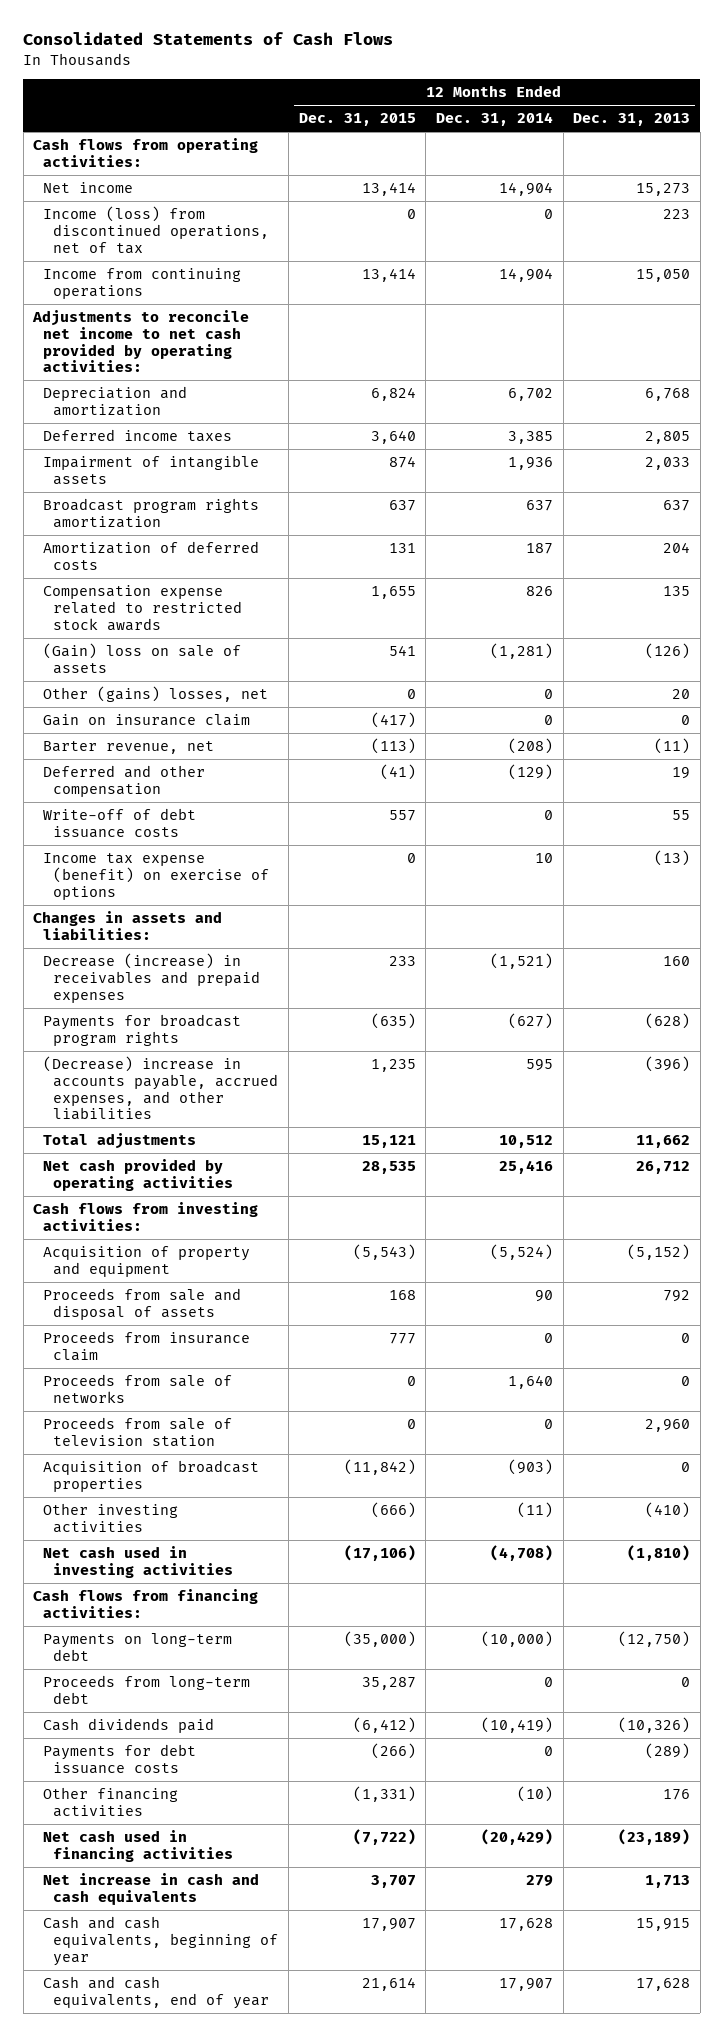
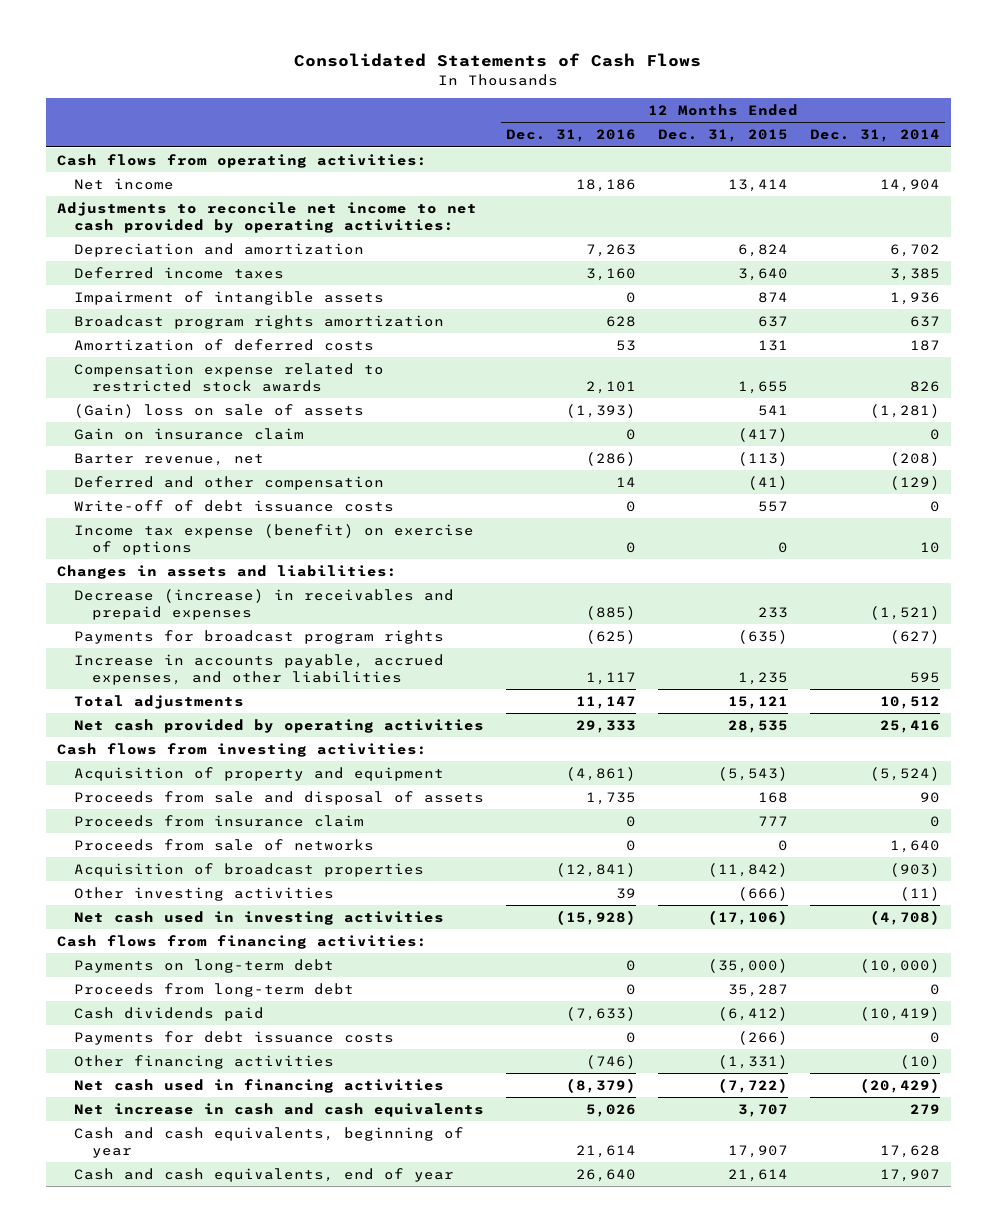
- | 12 Months Ended Dec. 31, 2015 | 12 Months Ended Dec. 31, 2014 | 12 Months Ended Dec. 31, 2013
+ | 12 Months Ended Dec. 31, 2016 | 12 Months Ended Dec. 31, 2015 | 12 Months Ended Dec. 31, 2014
- Income (loss) from discontinued operations, net of tax | 0 | 0 | 223
- Income from continuing operations | 13,414 | 14,904 | 15,050
- Other (gains) losses, net | 0 | 0 | 20
- (Decrease) increase in accounts payable, accrued expenses, and other liabilities | 1,235 | 595 | (396)
+ Increase in accounts payable, accrued expenses, and other liabilities | 1,117 | 1,235 | 595
- Proceeds from sale of television station | 0 | 0 | 2,960

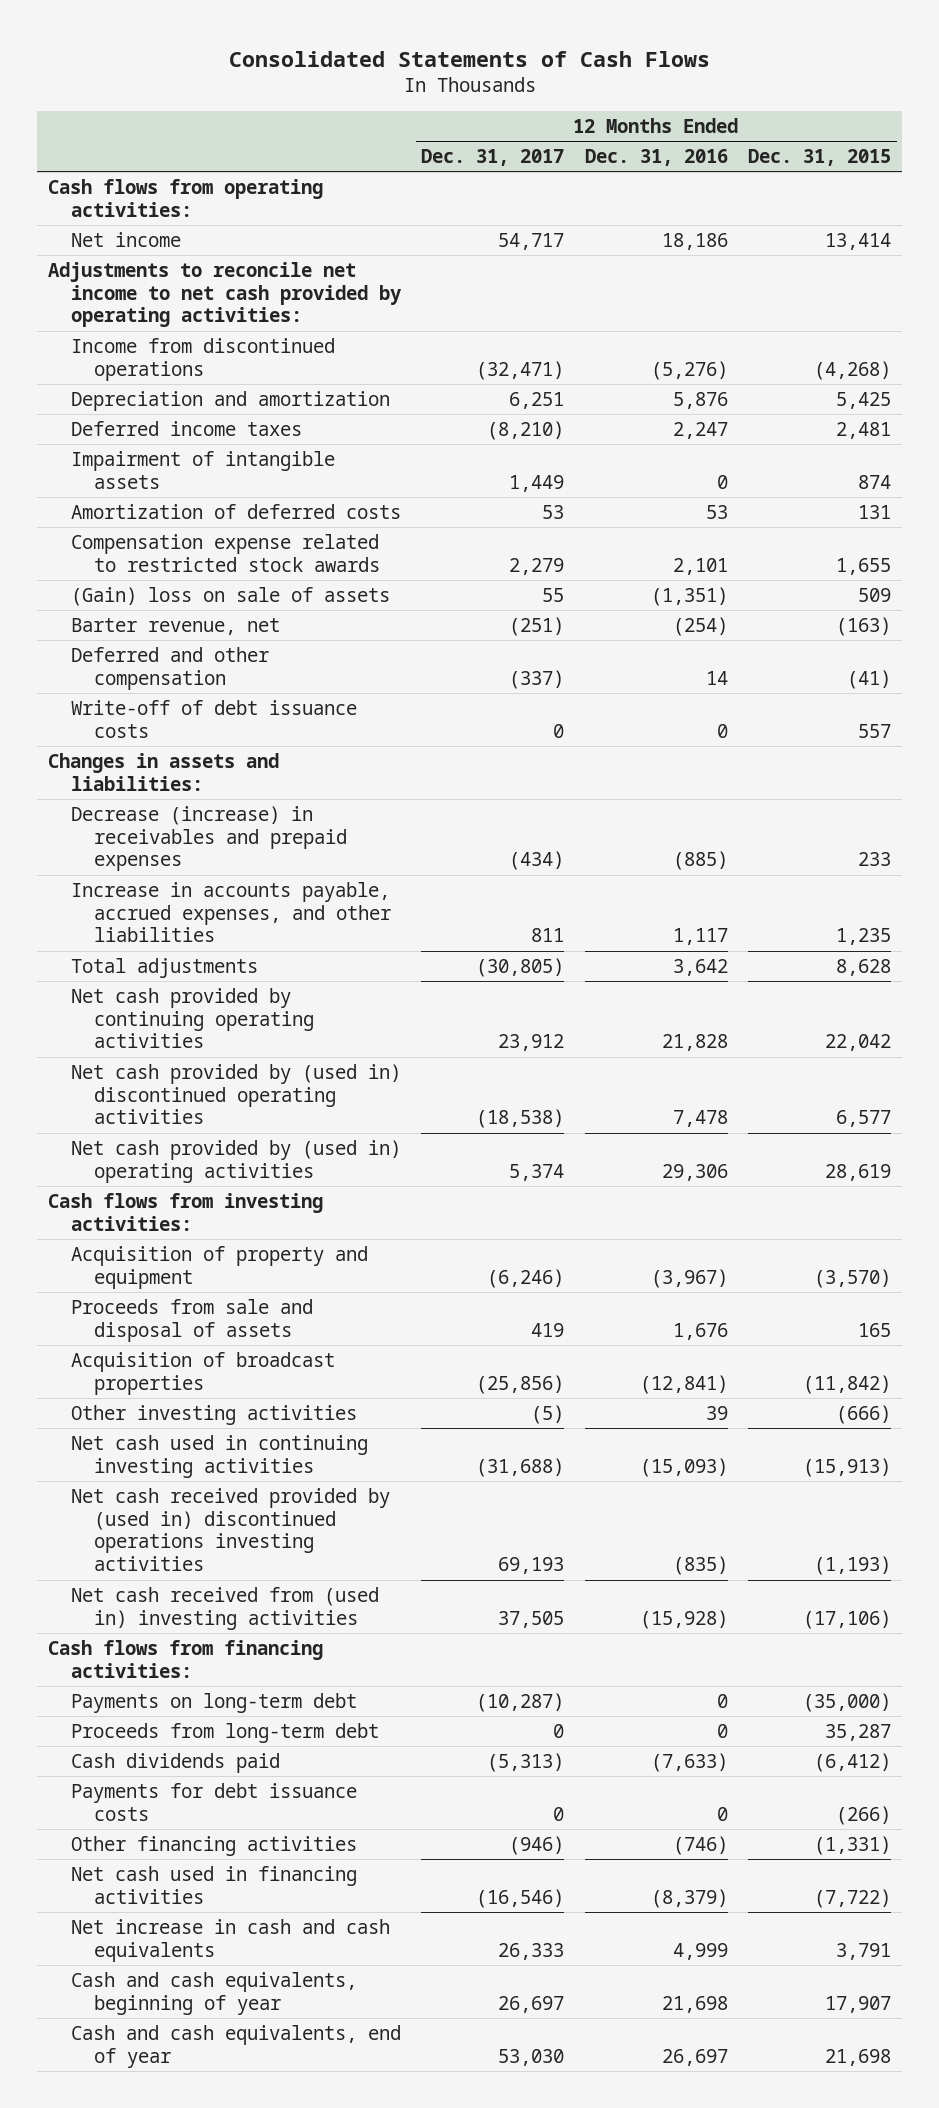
- | 12 Months Ended Dec. 31, 2016 | 12 Months Ended Dec. 31, 2015 | 12 Months Ended Dec. 31, 2014
+ | 12 Months Ended Dec. 31, 2017 | 12 Months Ended Dec. 31, 2016 | 12 Months Ended Dec. 31, 2015
- Depreciation and amortization | 7,263 | 6,824 | 6,702
- Deferred income taxes | 3,160 | 3,640 | 3,385
+ Income from discontinued operations | (32,471) | (5,276) | (4,268)
+ Depreciation and amortization | 6,251 | 5,876 | 5,425
+ Deferred income taxes | (8,210) | 2,247 | 2,481
- Broadcast program rights amortization | 628 | 637 | 637
- (Gain) loss on sale of assets | (1,393) | 541 | (1,281)
- Gain on insurance claim | 0 | (417) | 0
- Barter revenue, net | (286) | (113) | (208)
+ (Gain) loss on sale of assets | 55 | (1,351) | 509
+ Barter revenue, net | (251) | (254) | (163)
- Income tax expense (benefit) on exercise of options | 0 | 0 | 10
- Payments for broadcast program rights | (625) | (635) | (627)
- Total adjustments | 11,147 | 15,121 | 10,512
- Net cash provided by operating activities | 29,333 | 28,535 | 25,416
+ Total adjustments | (30,805) | 3,642 | 8,628
+ Net cash provided by continuing operating activities | 23,912 | 21,828 | 22,042
+ Net cash provided by (used in) discontinued operating activities | (18,538) | 7,478 | 6,577
+ Net cash provided by (used in) operating activities | 5,374 | 29,306 | 28,619
- Acquisition of property and equipment | (4,861) | (5,543) | (5,524)
- Proceeds from sale and disposal of assets | 1,735 | 168 | 90
- Proceeds from insurance claim | 0 | 777 | 0
- Proceeds from sale of networks | 0 | 0 | 1,640
+ Acquisition of property and equipment | (6,246) | (3,967) | (3,570)
+ Proceeds from sale and disposal of assets | 419 | 1,676 | 165
- Net cash used in investing activities | (15,928) | (17,106) | (4,708)
+ Net cash used in continuing investing activities | (31,688) | (15,093) | (15,913)
+ Net cash received provided by (used in) discontinued operations investing activities | 69,193 | (835) | (1,193)
+ Net cash received from (used in) investing activities | 37,505 | (15,928) | (17,106)
- Net increase in cash and cash equivalents | 5,026 | 3,707 | 279
- Cash and cash equivalents, beginning of year | 21,614 | 17,907 | 17,628
- Cash and cash equivalents, end of year | 26,640 | 21,614 | 17,907
+ Net increase in cash and cash equivalents | 26,333 | 4,999 | 3,791
+ Cash and cash equivalents, beginning of year | 26,697 | 21,698 | 17,907
+ Cash and cash equivalents, end of year | 53,030 | 26,697 | 21,698

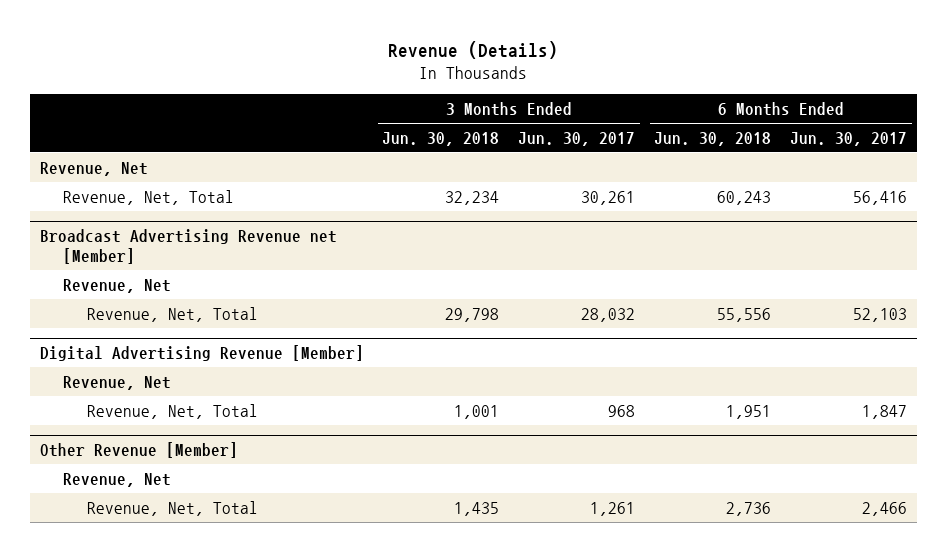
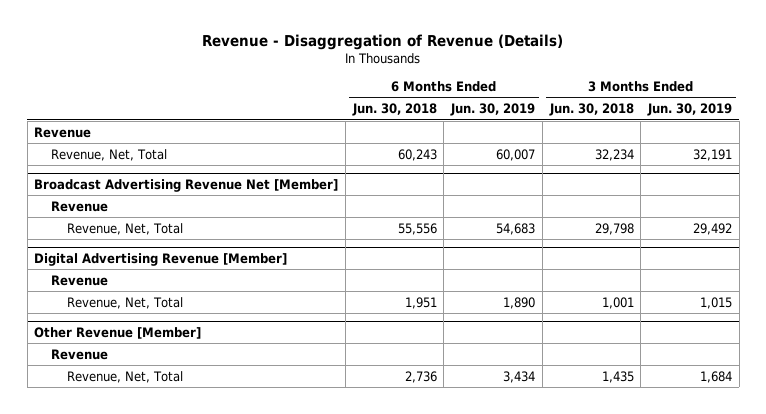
- Revenue (Details)
+ Revenue - Disaggregation of Revenue (Details)
- | 3 Months Ended Jun. 30, 2018 | 3 Months Ended Jun. 30, 2017 | 6 Months Ended Jun. 30, 2018 | 6 Months Ended Jun. 30, 2017
+ | 6 Months Ended Jun. 30, 2018 | 6 Months Ended Jun. 30, 2019 | 3 Months Ended Jun. 30, 2018 | 3 Months Ended Jun. 30, 2019
- Revenue, Net
+ Revenue
- Broadcast Advertising Revenue net [Member]
- Revenue, Net
+ Broadcast Advertising Revenue Net [Member]
+ Revenue
@ Digital Advertising Revenue [Member]
- Revenue, Net
+ Revenue
@ Other Revenue [Member]
- Revenue, Net
+ Revenue

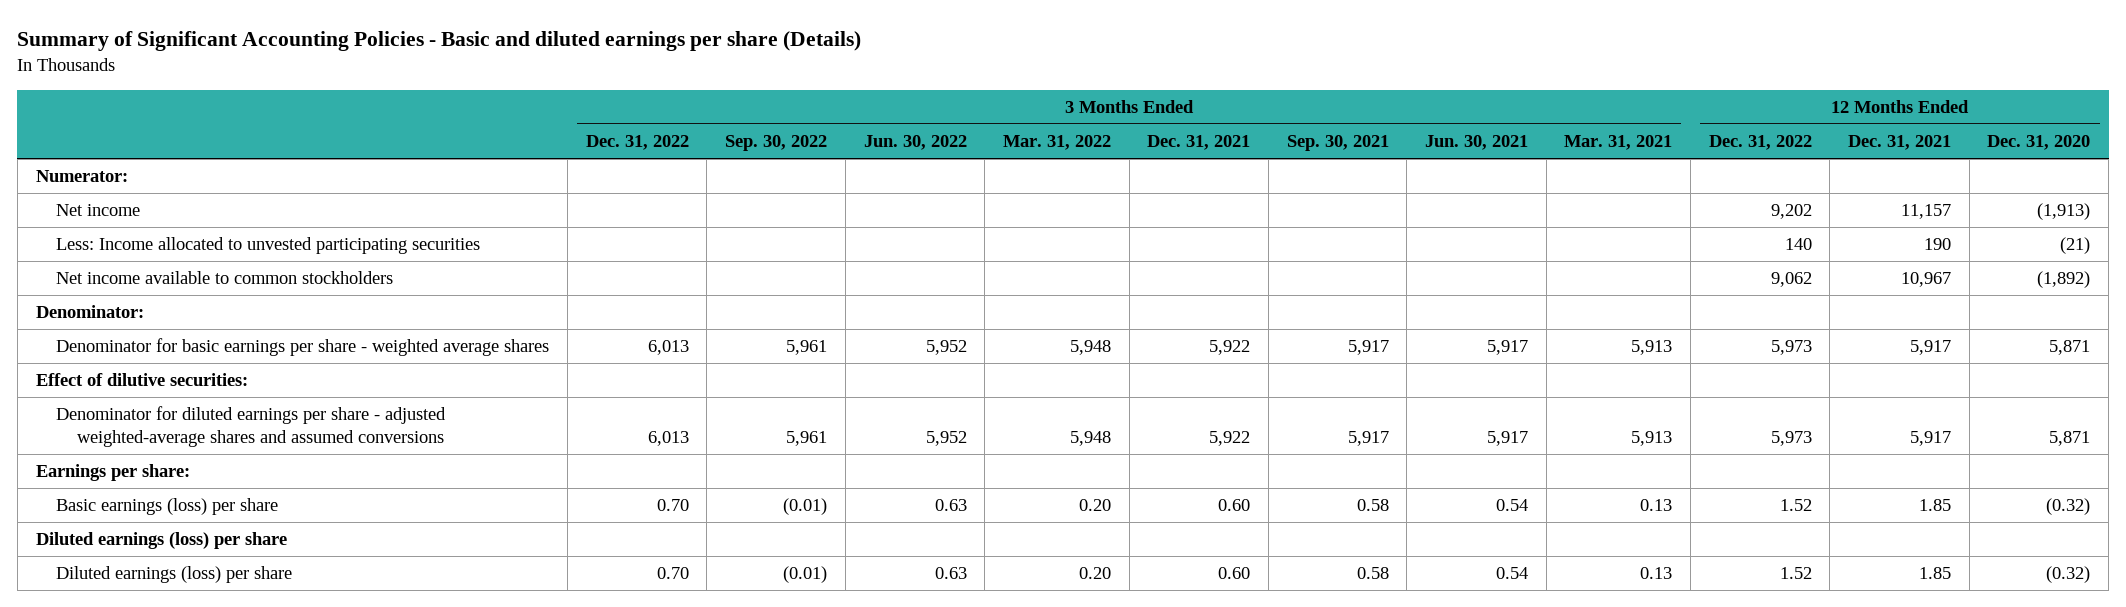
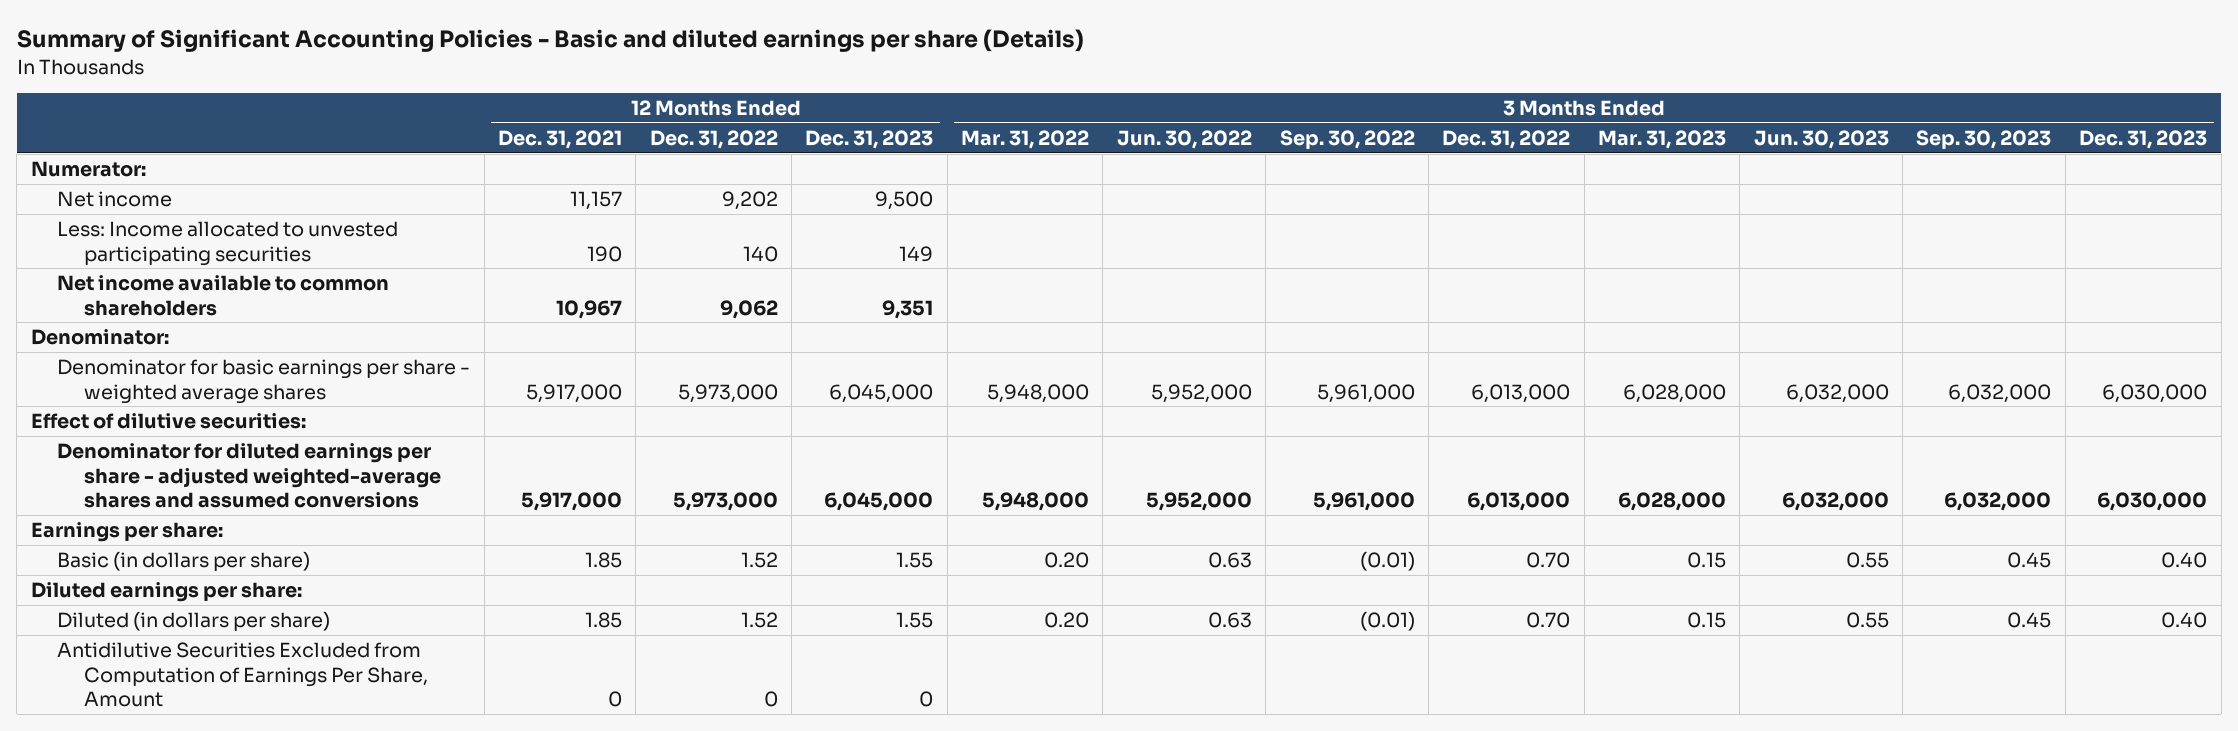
- | 3 Months Ended Dec. 31, 2022 | 3 Months Ended Sep. 30, 2022 | 3 Months Ended Jun. 30, 2022 | 3 Months Ended Mar. 31, 2022 | 3 Months Ended Dec. 31, 2021 | 3 Months Ended Sep. 30, 2021 | 3 Months Ended Jun. 30, 2021 | 3 Months Ended Mar. 31, 2021 | 12 Months Ended Dec. 31, 2022 | 12 Months Ended Dec. 31, 2021 | 12 Months Ended Dec. 31, 2020
+ | 12 Months Ended Dec. 31, 2021 | 12 Months Ended Dec. 31, 2022 | 12 Months Ended Dec. 31, 2023 | 3 Months Ended Mar. 31, 2022 | 3 Months Ended Jun. 30, 2022 | 3 Months Ended Sep. 30, 2022 | 3 Months Ended Dec. 31, 2022 | 3 Months Ended Mar. 31, 2023 | 3 Months Ended Jun. 30, 2023 | 3 Months Ended Sep. 30, 2023 | 3 Months Ended Dec. 31, 2023
- Net income available to common stockholders | | | | | | | | | 9,062 | 10,967 | (1,892)
+ Net income available to common shareholders | 10,967 | 9,062 | 9,351 | | | | | | | |
- Denominator for basic earnings per share - weighted average shares | 6,013 | 5,961 | 5,952 | 5,948 | 5,922 | 5,917 | 5,917 | 5,913 | 5,973 | 5,917 | 5,871
+ Denominator for basic earnings per share - weighted average shares | 5,917,000 | 5,973,000 | 6,045,000 | 5,948,000 | 5,952,000 | 5,961,000 | 6,013,000 | 6,028,000 | 6,032,000 | 6,032,000 | 6,030,000
- Denominator for diluted earnings per share - adjusted weighted-average shares and assumed conversions | 6,013 | 5,961 | 5,952 | 5,948 | 5,922 | 5,917 | 5,917 | 5,913 | 5,973 | 5,917 | 5,871
+ Denominator for diluted earnings per share - adjusted weighted-average shares and assumed conversions | 5,917,000 | 5,973,000 | 6,045,000 | 5,948,000 | 5,952,000 | 5,961,000 | 6,013,000 | 6,028,000 | 6,032,000 | 6,032,000 | 6,030,000
- Basic earnings (loss) per share | 0.70 | (0.01) | 0.63 | 0.20 | 0.60 | 0.58 | 0.54 | 0.13 | 1.52 | 1.85 | (0.32)
- Diluted earnings (loss) per share
- Diluted earnings (loss) per share | 0.70 | (0.01) | 0.63 | 0.20 | 0.60 | 0.58 | 0.54 | 0.13 | 1.52 | 1.85 | (0.32)
+ Basic (in dollars per share) | 1.85 | 1.52 | 1.55 | 0.20 | 0.63 | (0.01) | 0.70 | 0.15 | 0.55 | 0.45 | 0.40
+ Diluted earnings per share:
+ Diluted (in dollars per share) | 1.85 | 1.52 | 1.55 | 0.20 | 0.63 | (0.01) | 0.70 | 0.15 | 0.55 | 0.45 | 0.40
+ Antidilutive Securities Excluded from Computation of Earnings Per Share, Amount | 0 | 0 | 0 | | | | | | | |

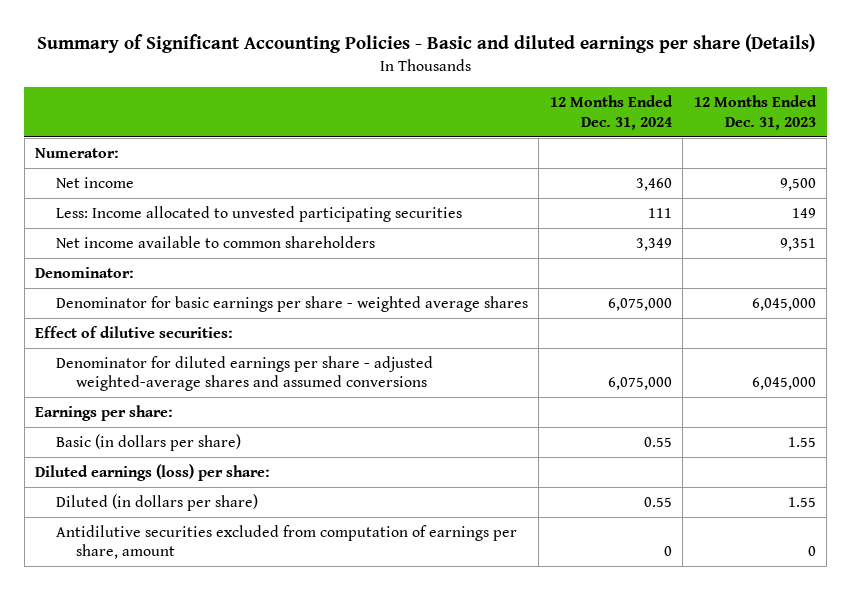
- | 12 Months Ended Dec. 31, 2021 | 12 Months Ended Dec. 31, 2022 | 12 Months Ended Dec. 31, 2023 | 3 Months Ended Mar. 31, 2022 | 3 Months Ended Jun. 30, 2022 | 3 Months Ended Sep. 30, 2022 | 3 Months Ended Dec. 31, 2022 | 3 Months Ended Mar. 31, 2023 | 3 Months Ended Jun. 30, 2023 | 3 Months Ended Sep. 30, 2023 | 3 Months Ended Dec. 31, 2023
+ | 12 Months Ended Dec. 31, 2024 | 12 Months Ended Dec. 31, 2023
- Diluted earnings per share:
+ Diluted earnings (loss) per share:
- Antidilutive Securities Excluded from Computation of Earnings Per Share, Amount | 0 | 0 | 0 | | | | | | | |
+ Antidilutive securities excluded from computation of earnings per share, amount | 0 | 0

